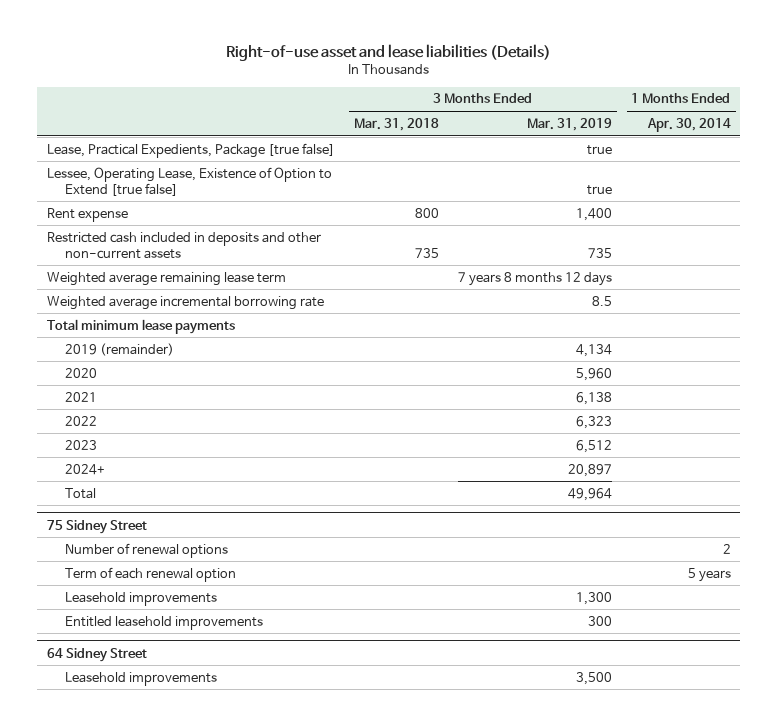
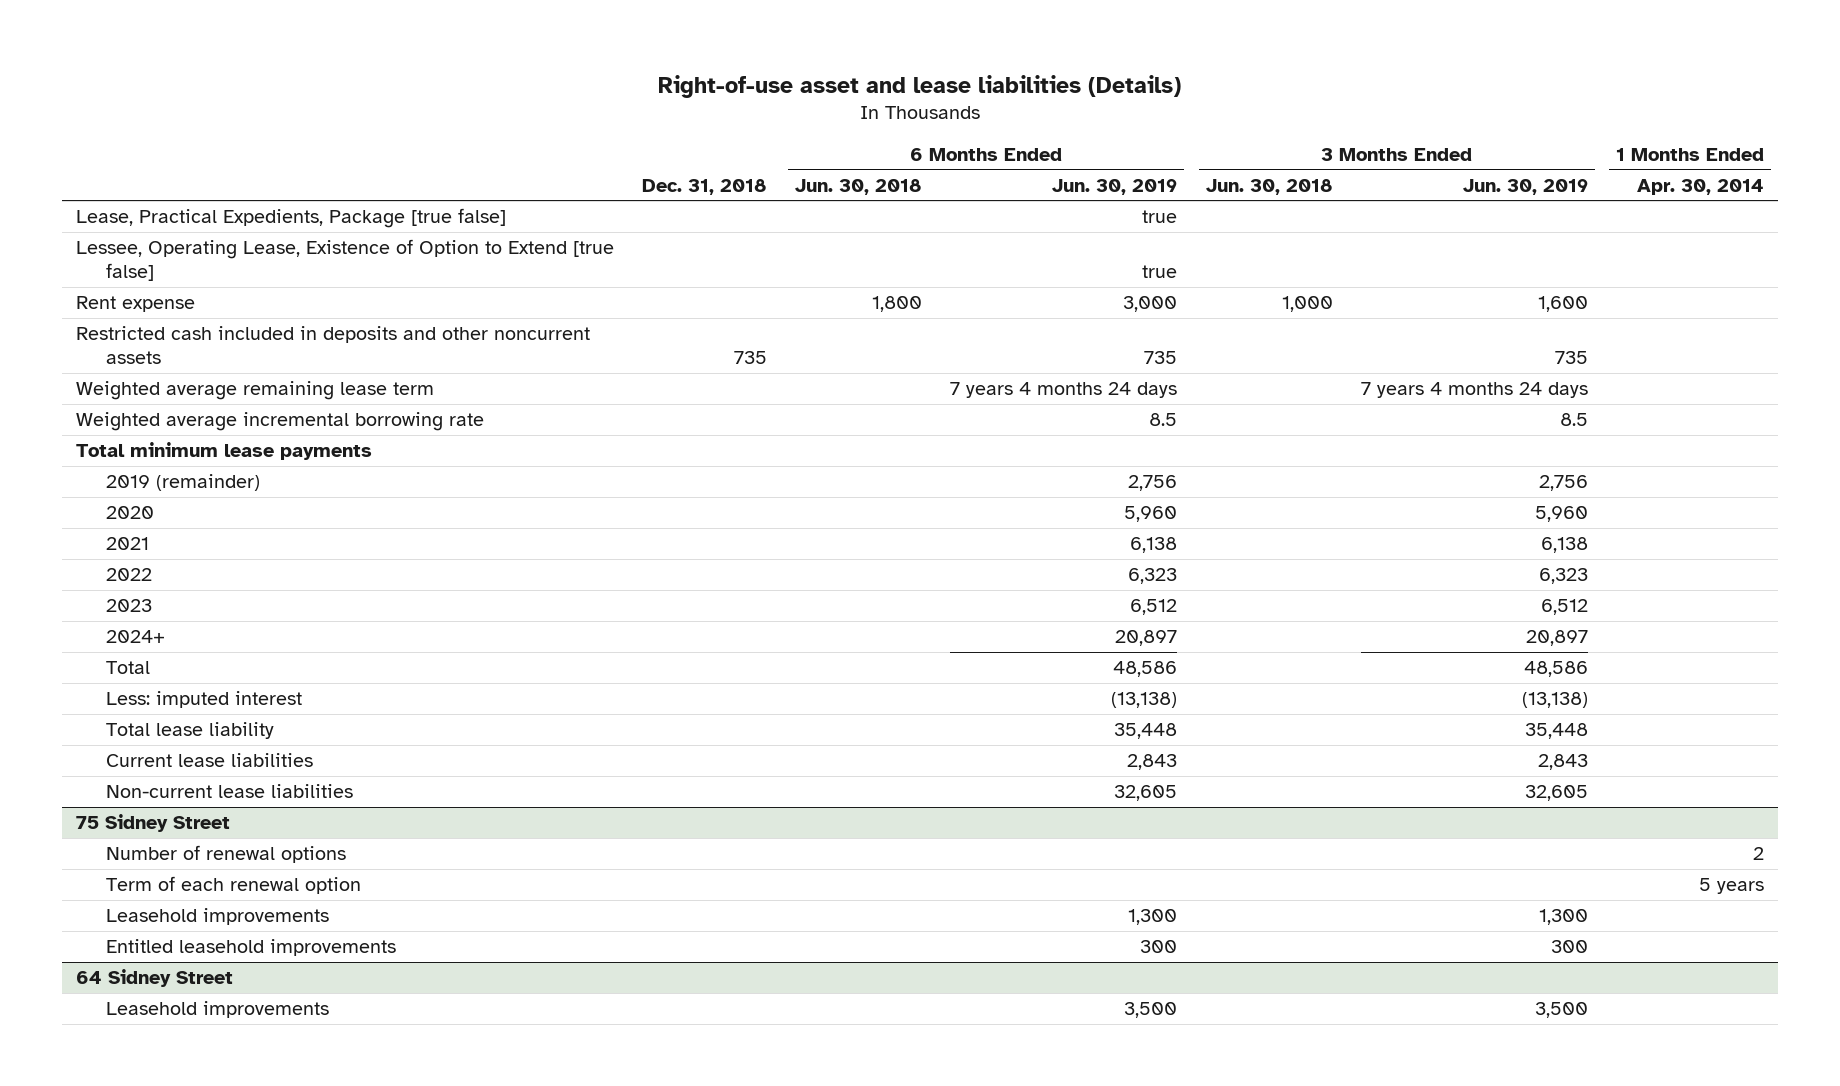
- | 3 Months Ended Mar. 31, 2018 | 3 Months Ended Mar. 31, 2019 | 1 Months Ended Apr. 30, 2014
+ | Dec. 31, 2018 | 6 Months Ended Jun. 30, 2018 | 6 Months Ended Jun. 30, 2019 | 3 Months Ended Jun. 30, 2018 | 3 Months Ended Jun. 30, 2019 | 1 Months Ended Apr. 30, 2014
- Restricted cash included in deposits and other non-current assets | 735 | 735 |
+ Restricted cash included in deposits and other noncurrent assets | 735 | | 735 | | 735 |
+ Less: imputed interest | | | (13,138) | | (13,138) |
+ Total lease liability | | | 35,448 | | 35,448 |
+ Current lease liabilities | | | 2,843 | | 2,843 |
+ Non-current lease liabilities | | | 32,605 | | 32,605 |

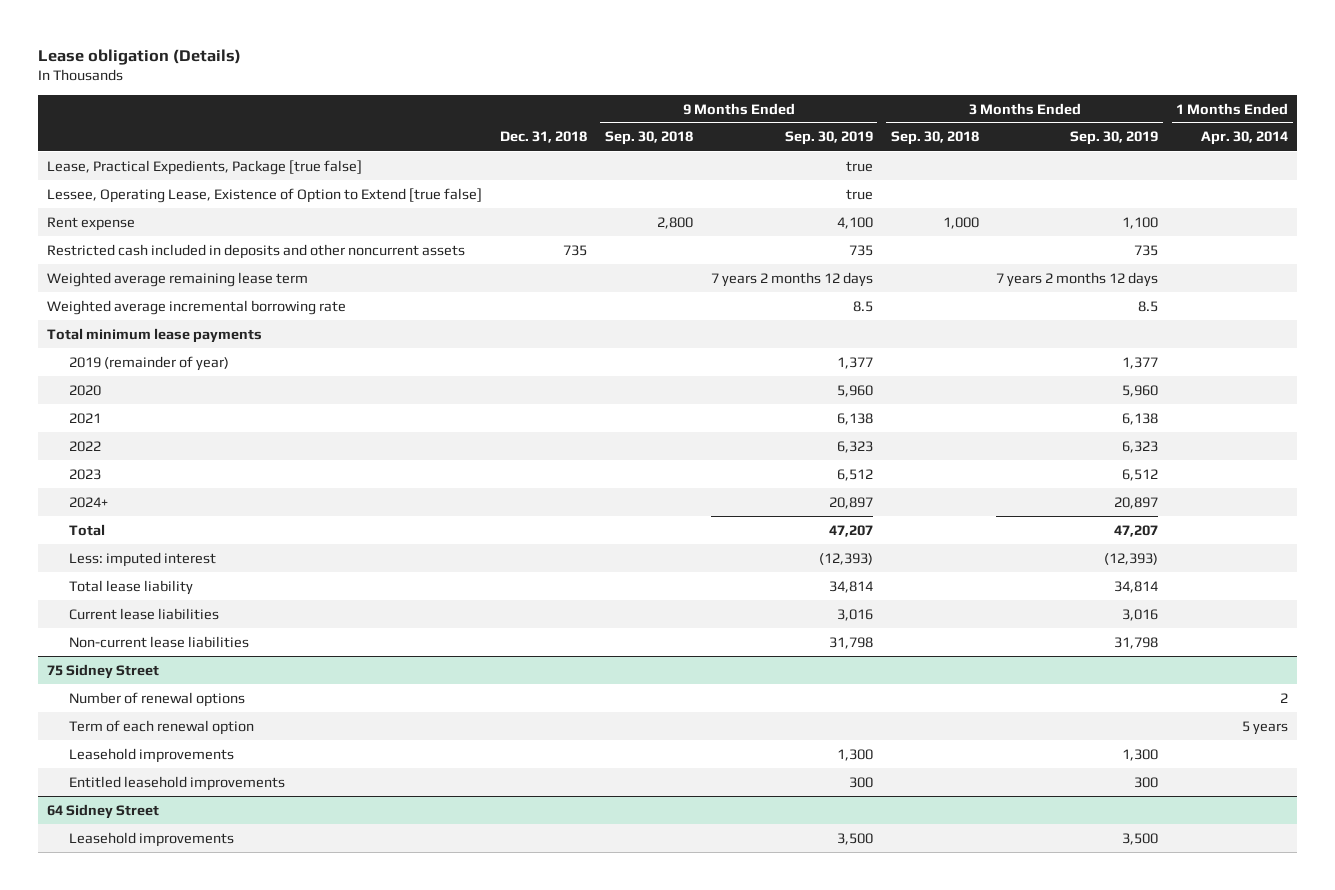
- Right-of-use asset and lease liabilities (Details)
+ Lease obligation (Details)
- | Dec. 31, 2018 | 6 Months Ended Jun. 30, 2018 | 6 Months Ended Jun. 30, 2019 | 3 Months Ended Jun. 30, 2018 | 3 Months Ended Jun. 30, 2019 | 1 Months Ended Apr. 30, 2014
+ | Dec. 31, 2018 | 9 Months Ended Sep. 30, 2018 | 9 Months Ended Sep. 30, 2019 | 3 Months Ended Sep. 30, 2018 | 3 Months Ended Sep. 30, 2019 | 1 Months Ended Apr. 30, 2014
- 2019 (remainder) | | | 2,756 | | 2,756 |
+ 2019 (remainder of year) | | | 1,377 | | 1,377 |

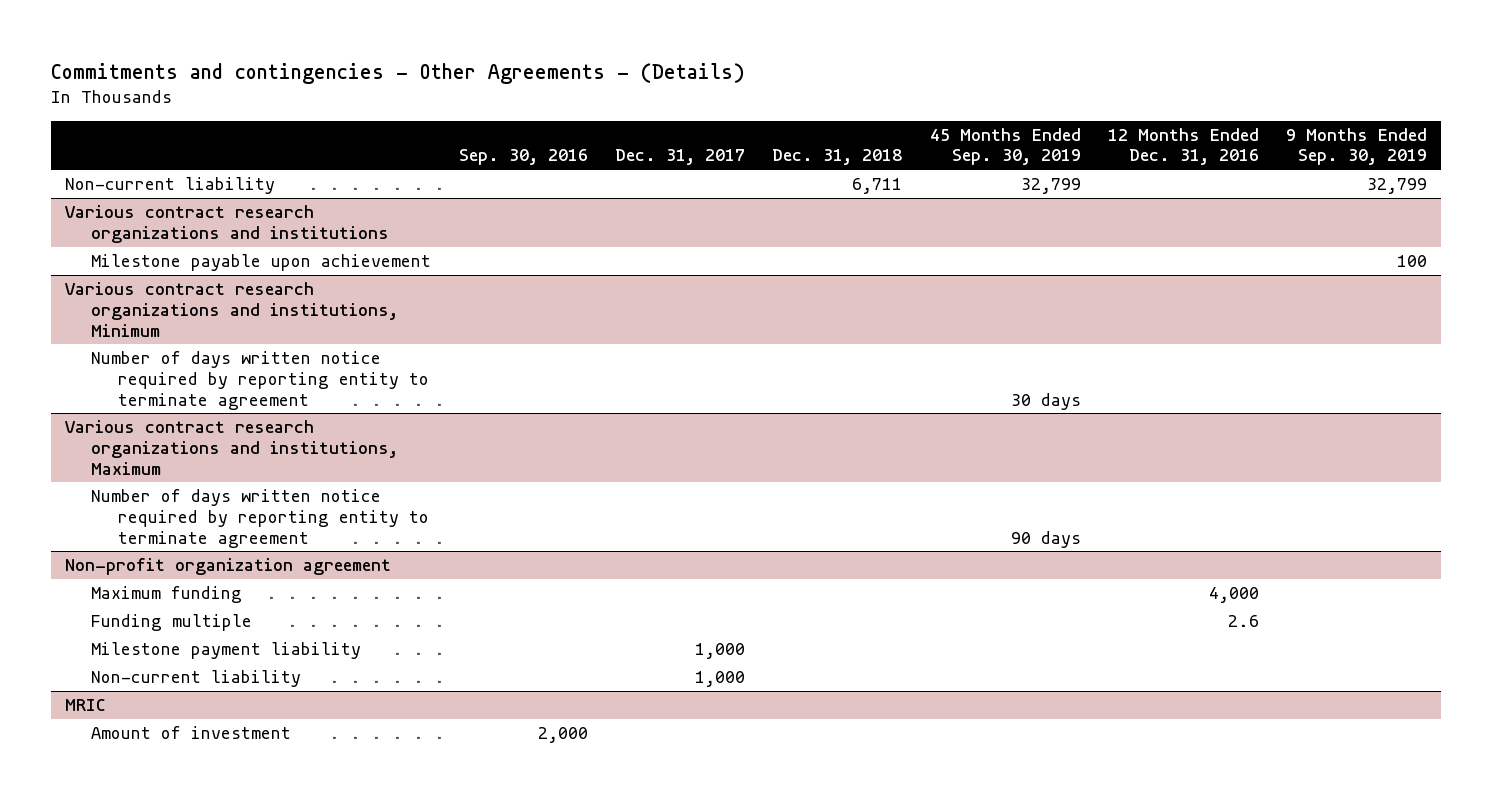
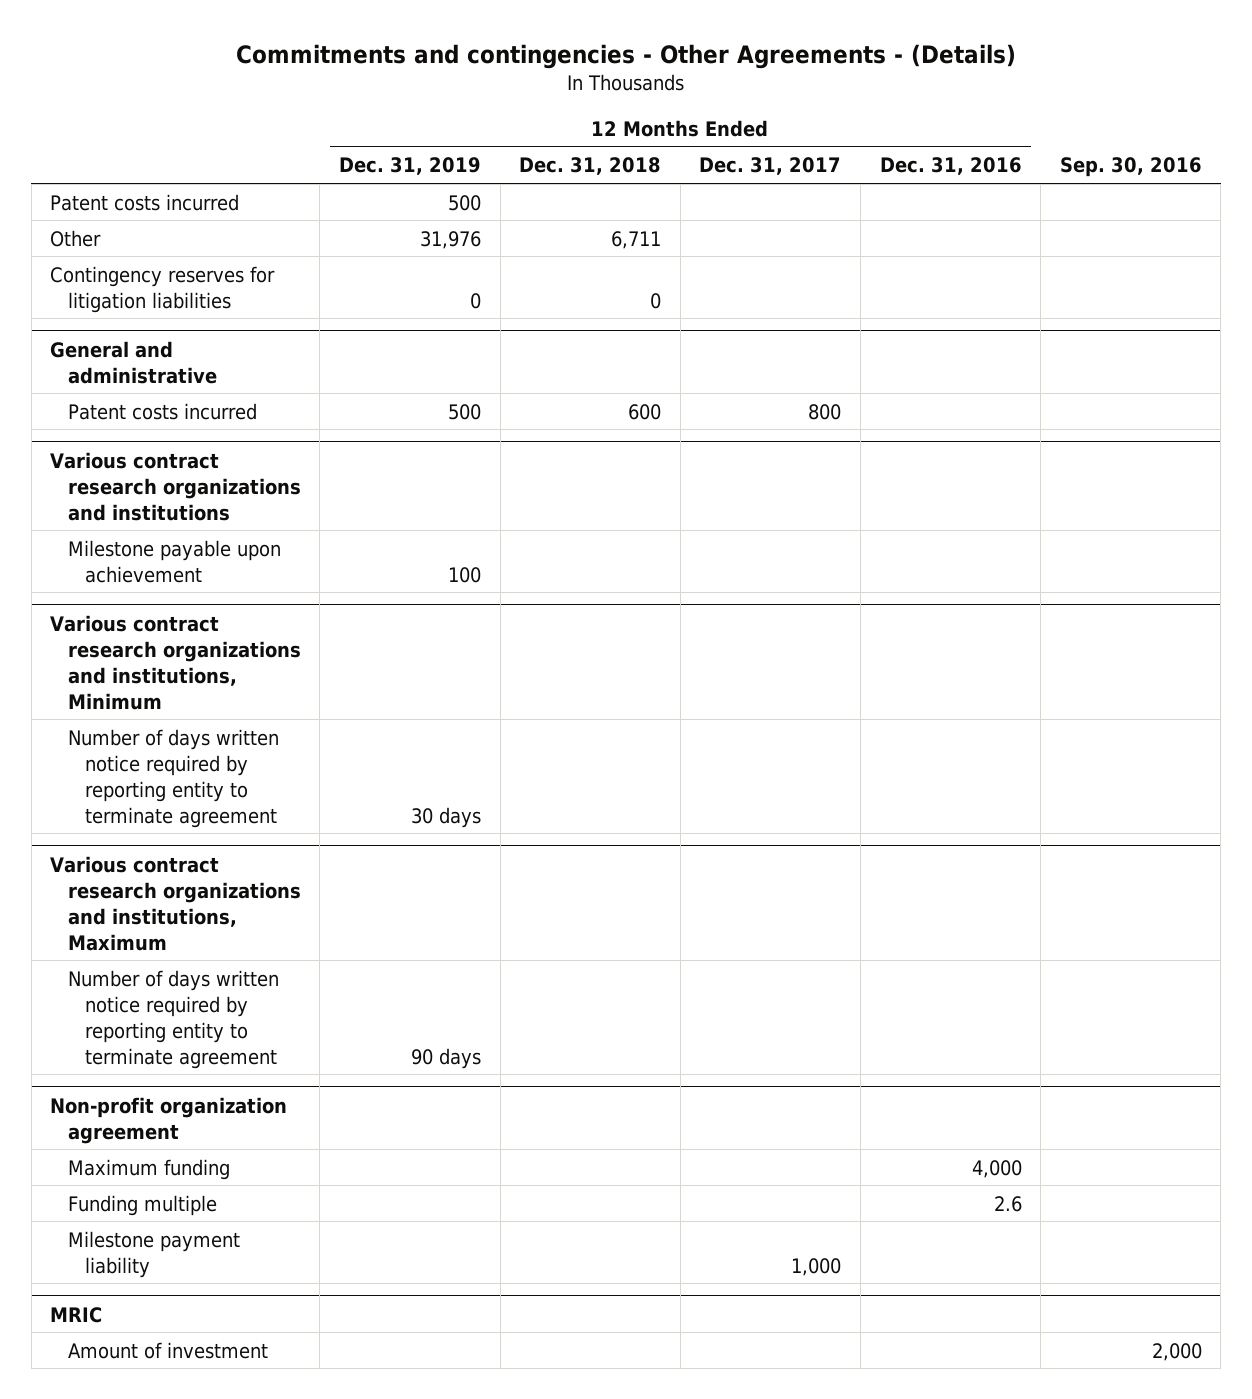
- | Sep. 30, 2016 | Dec. 31, 2017 | Dec. 31, 2018 | 45 Months Ended Sep. 30, 2019 | 12 Months Ended Dec. 31, 2016 | 9 Months Ended Sep. 30, 2019
+ | 12 Months Ended Dec. 31, 2019 | 12 Months Ended Dec. 31, 2018 | 12 Months Ended Dec. 31, 2017 | 12 Months Ended Dec. 31, 2016 | Sep. 30, 2016
- Non-current liability | | | 6,711 | 32,799 | | 32,799
+ Patent costs incurred | 500 | | | |
+ Other | 31,976 | 6,711 | | |
+ Contingency reserves for litigation liabilities | 0 | 0 | | |
+ General and administrative
+ Patent costs incurred | 500 | 600 | 800 | |
@ Non-profit organization agreement
- Non-current liability | | 1,000 | | | |

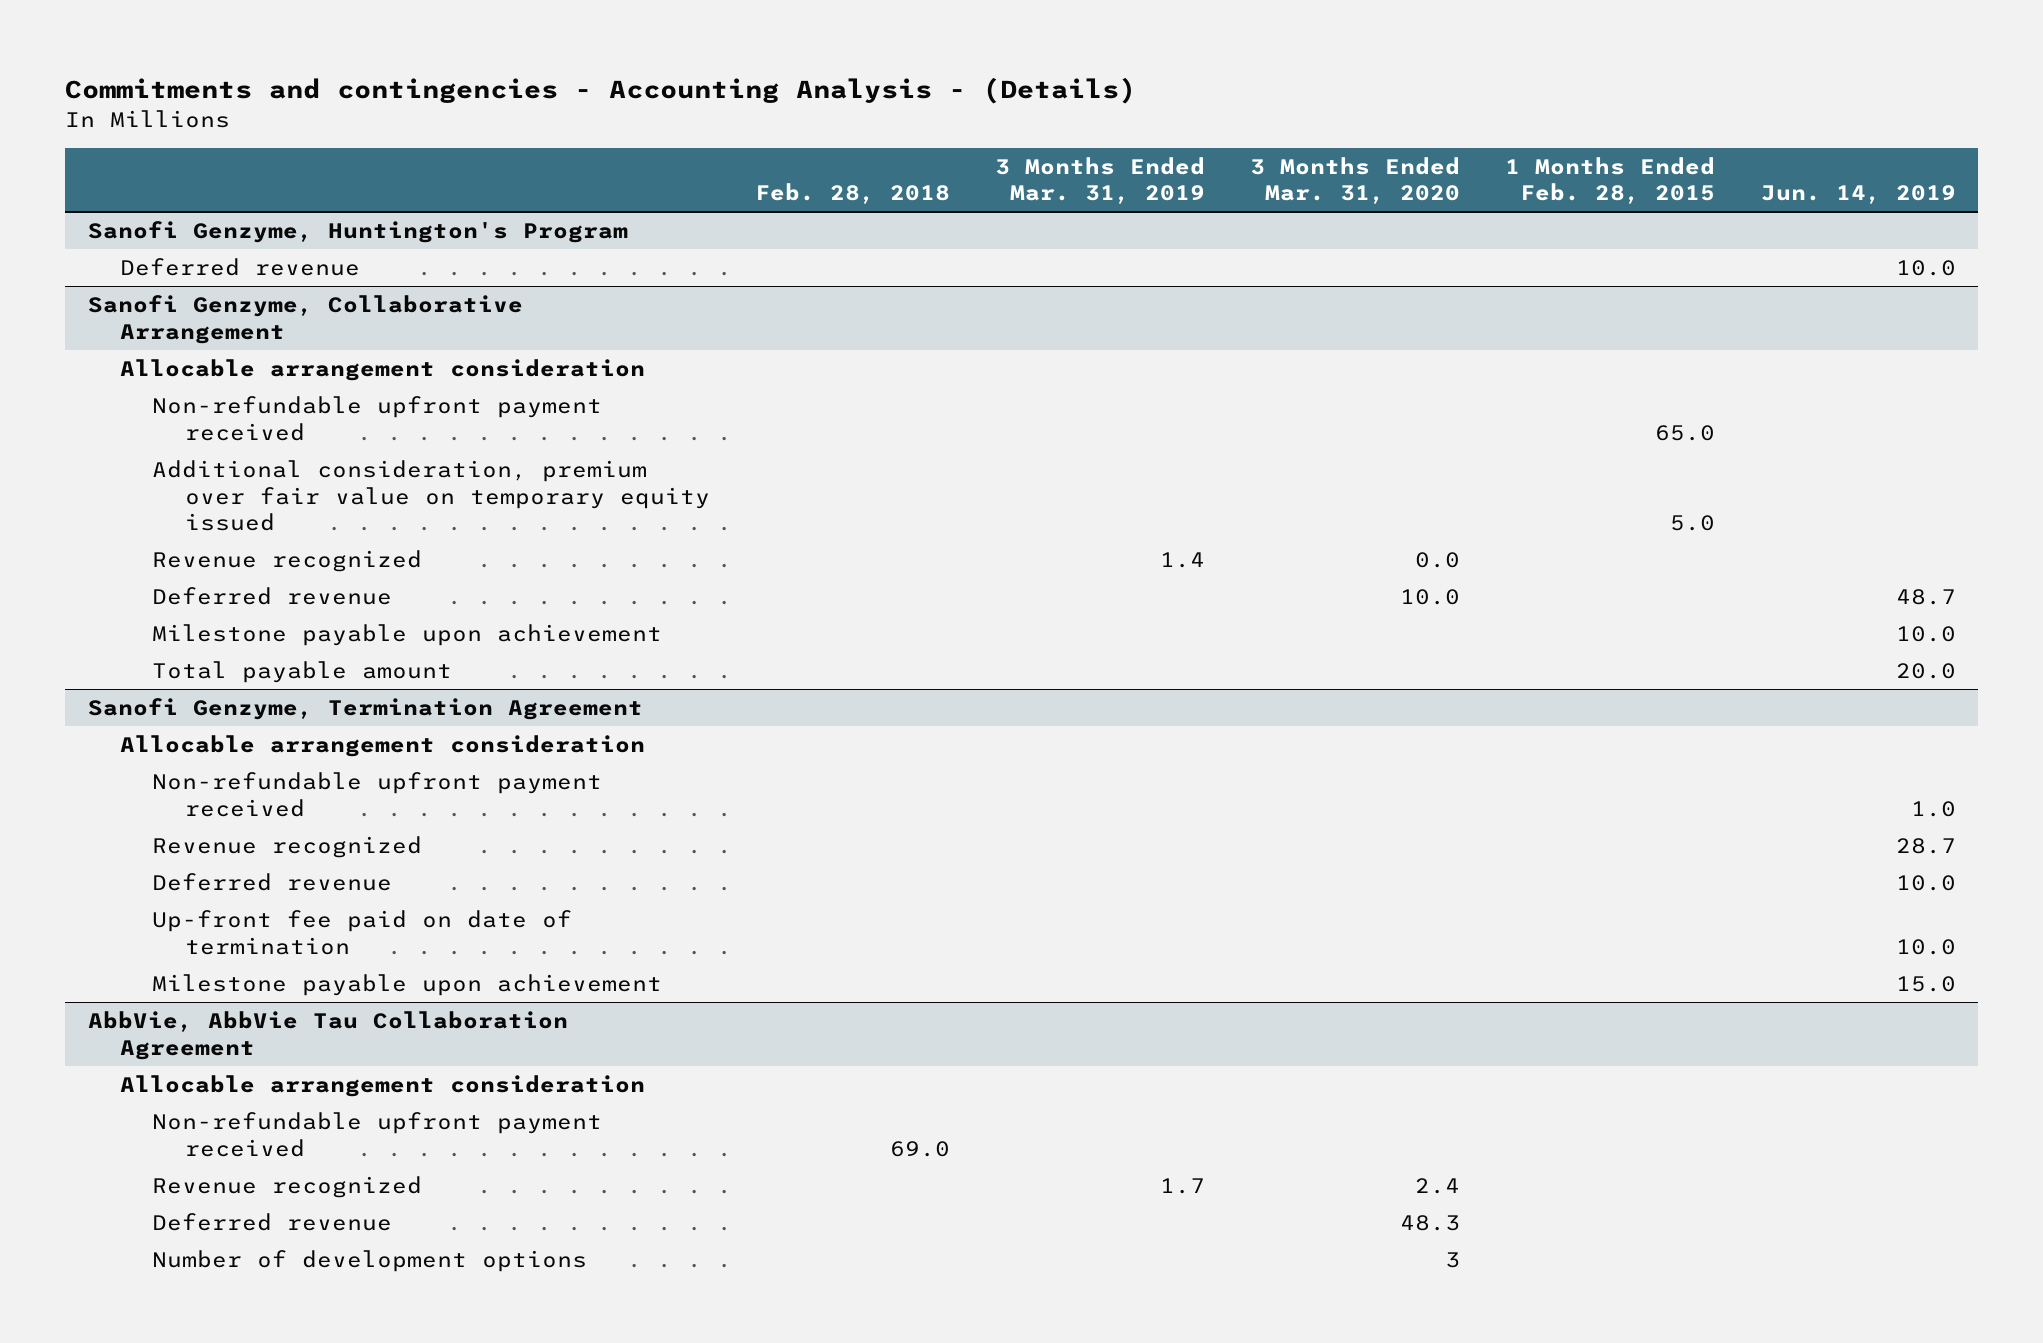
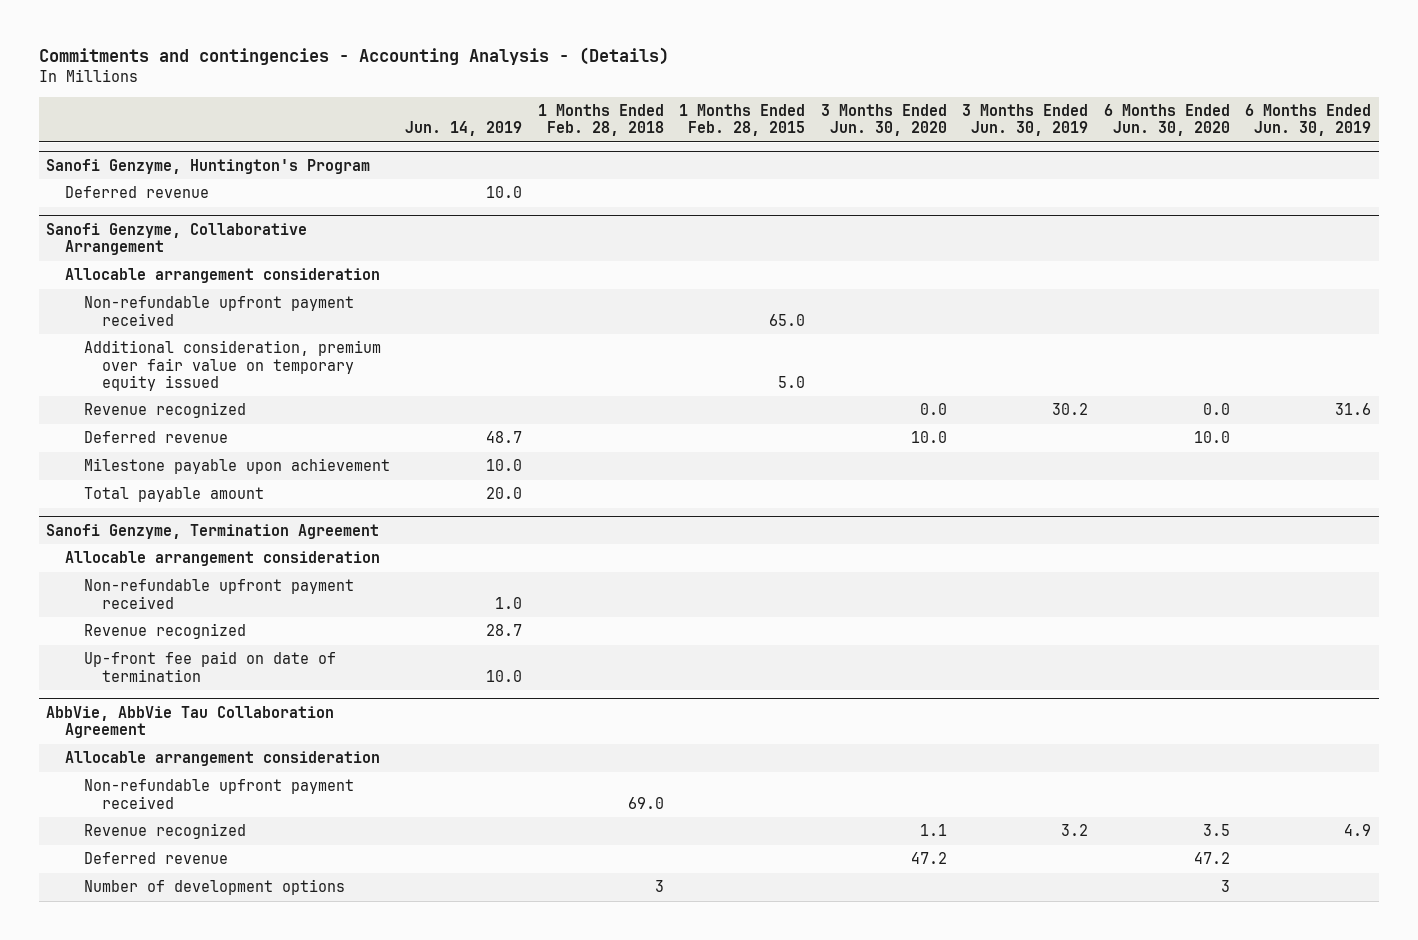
- | Feb. 28, 2018 | 3 Months Ended Mar. 31, 2019 | 3 Months Ended Mar. 31, 2020 | 1 Months Ended Feb. 28, 2015 | Jun. 14, 2019
+ | Jun. 14, 2019 | 1 Months Ended Feb. 28, 2018 | 1 Months Ended Feb. 28, 2015 | 3 Months Ended Jun. 30, 2020 | 3 Months Ended Jun. 30, 2019 | 6 Months Ended Jun. 30, 2020 | 6 Months Ended Jun. 30, 2019
@ Sanofi Genzyme, Termination Agreement
- Deferred revenue | | | | | 10.0
- Milestone payable upon achievement | | | | | 15.0

